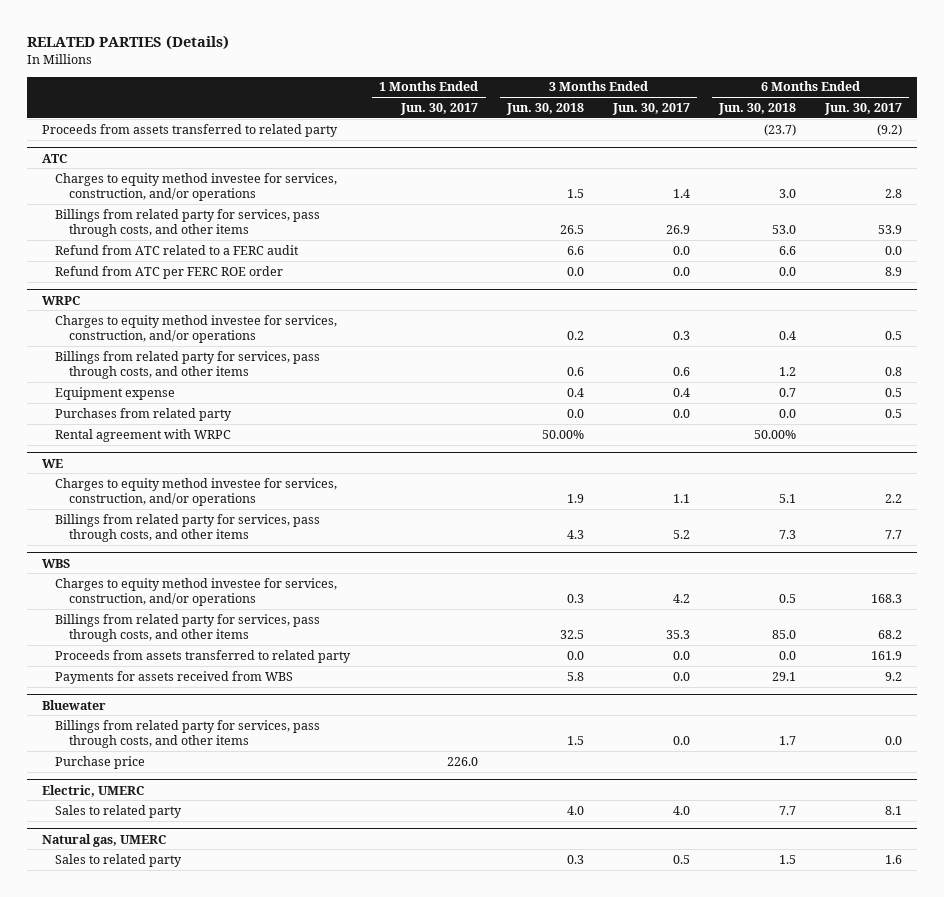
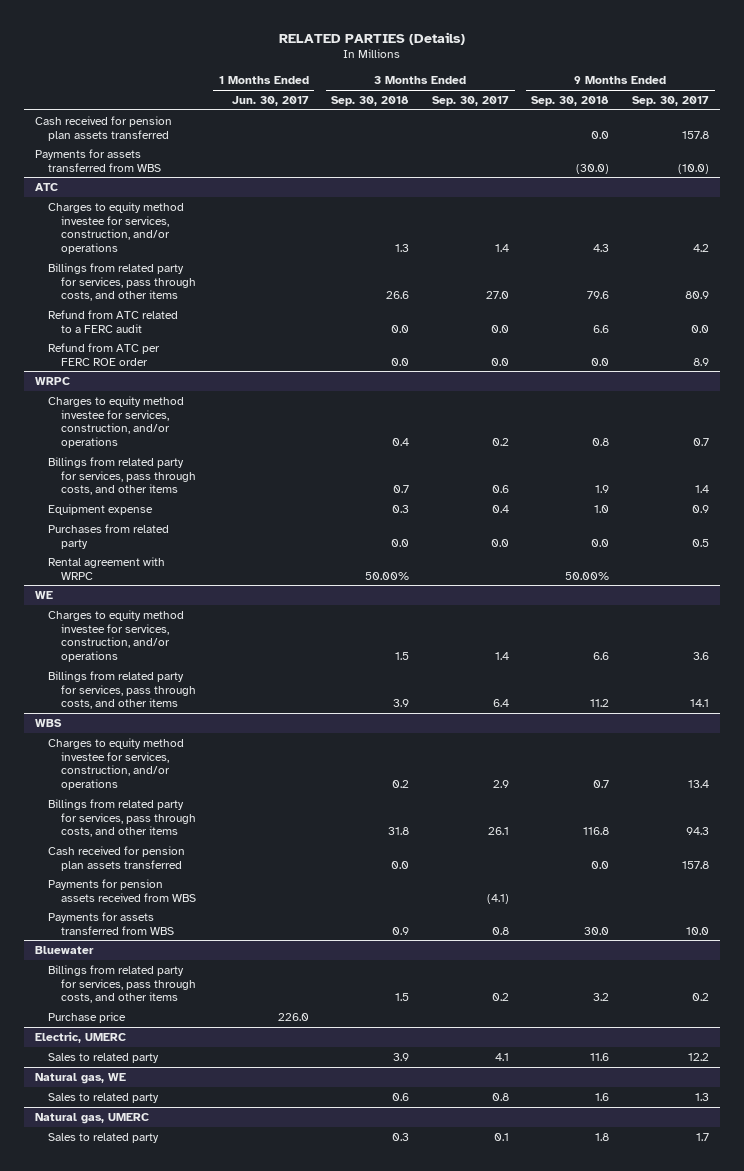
- | 1 Months Ended Jun. 30, 2017 | 3 Months Ended Jun. 30, 2018 | 3 Months Ended Jun. 30, 2017 | 6 Months Ended Jun. 30, 2018 | 6 Months Ended Jun. 30, 2017
+ | 1 Months Ended Jun. 30, 2017 | 3 Months Ended Sep. 30, 2018 | 3 Months Ended Sep. 30, 2017 | 9 Months Ended Sep. 30, 2018 | 9 Months Ended Sep. 30, 2017
- Proceeds from assets transferred to related party | | | | (23.7) | (9.2)
+ Cash received for pension plan assets transferred | | | | 0.0 | 157.8
+ Payments for assets transferred from WBS | | | | (30.0) | (10.0)
@ WBS
- Proceeds from assets transferred to related party | | 0.0 | 0.0 | 0.0 | 161.9
- Payments for assets received from WBS | | 5.8 | 0.0 | 29.1 | 9.2
+ Cash received for pension plan assets transferred | | 0.0 | | 0.0 | 157.8
+ Payments for pension assets received from WBS | | | (4.1) | |
+ Payments for assets transferred from WBS | | 0.9 | 0.8 | 30.0 | 10.0
+ Natural gas, WE
+ Sales to related party | | 0.6 | 0.8 | 1.6 | 1.3

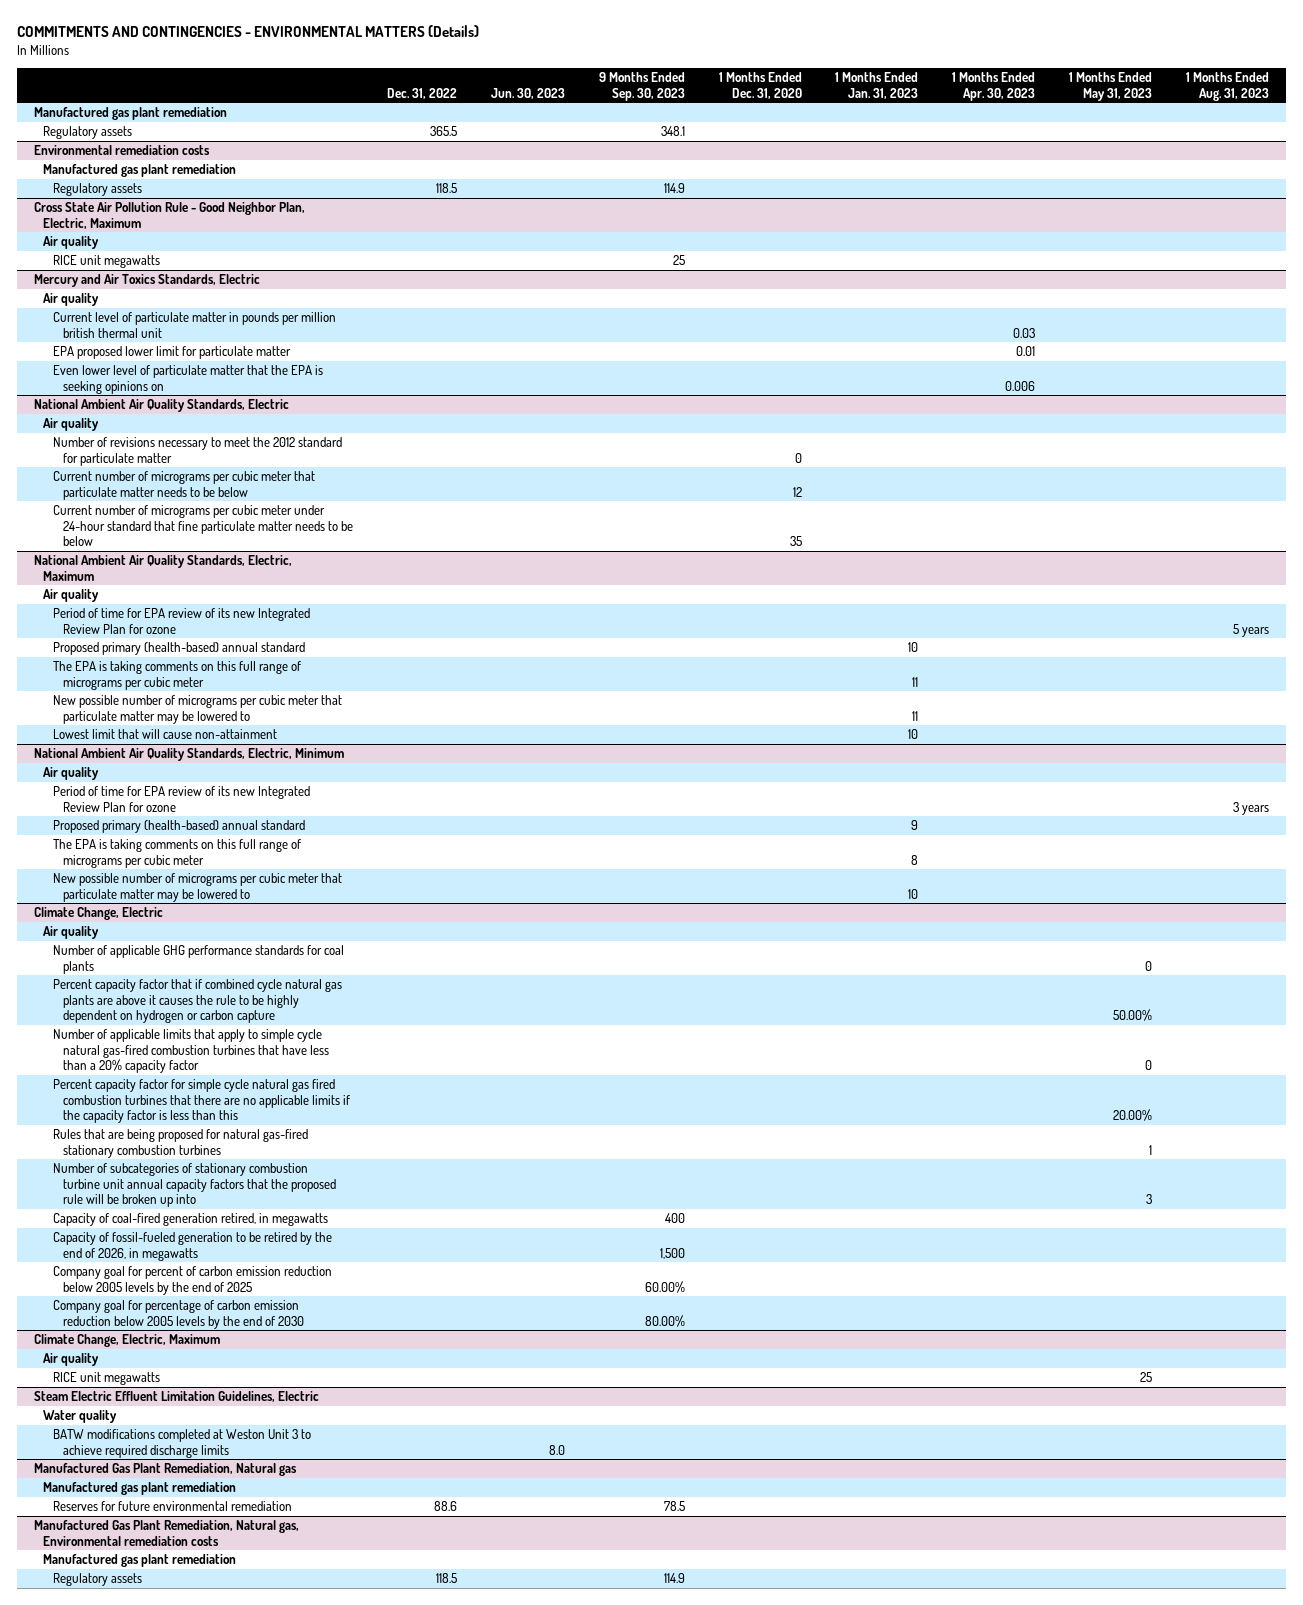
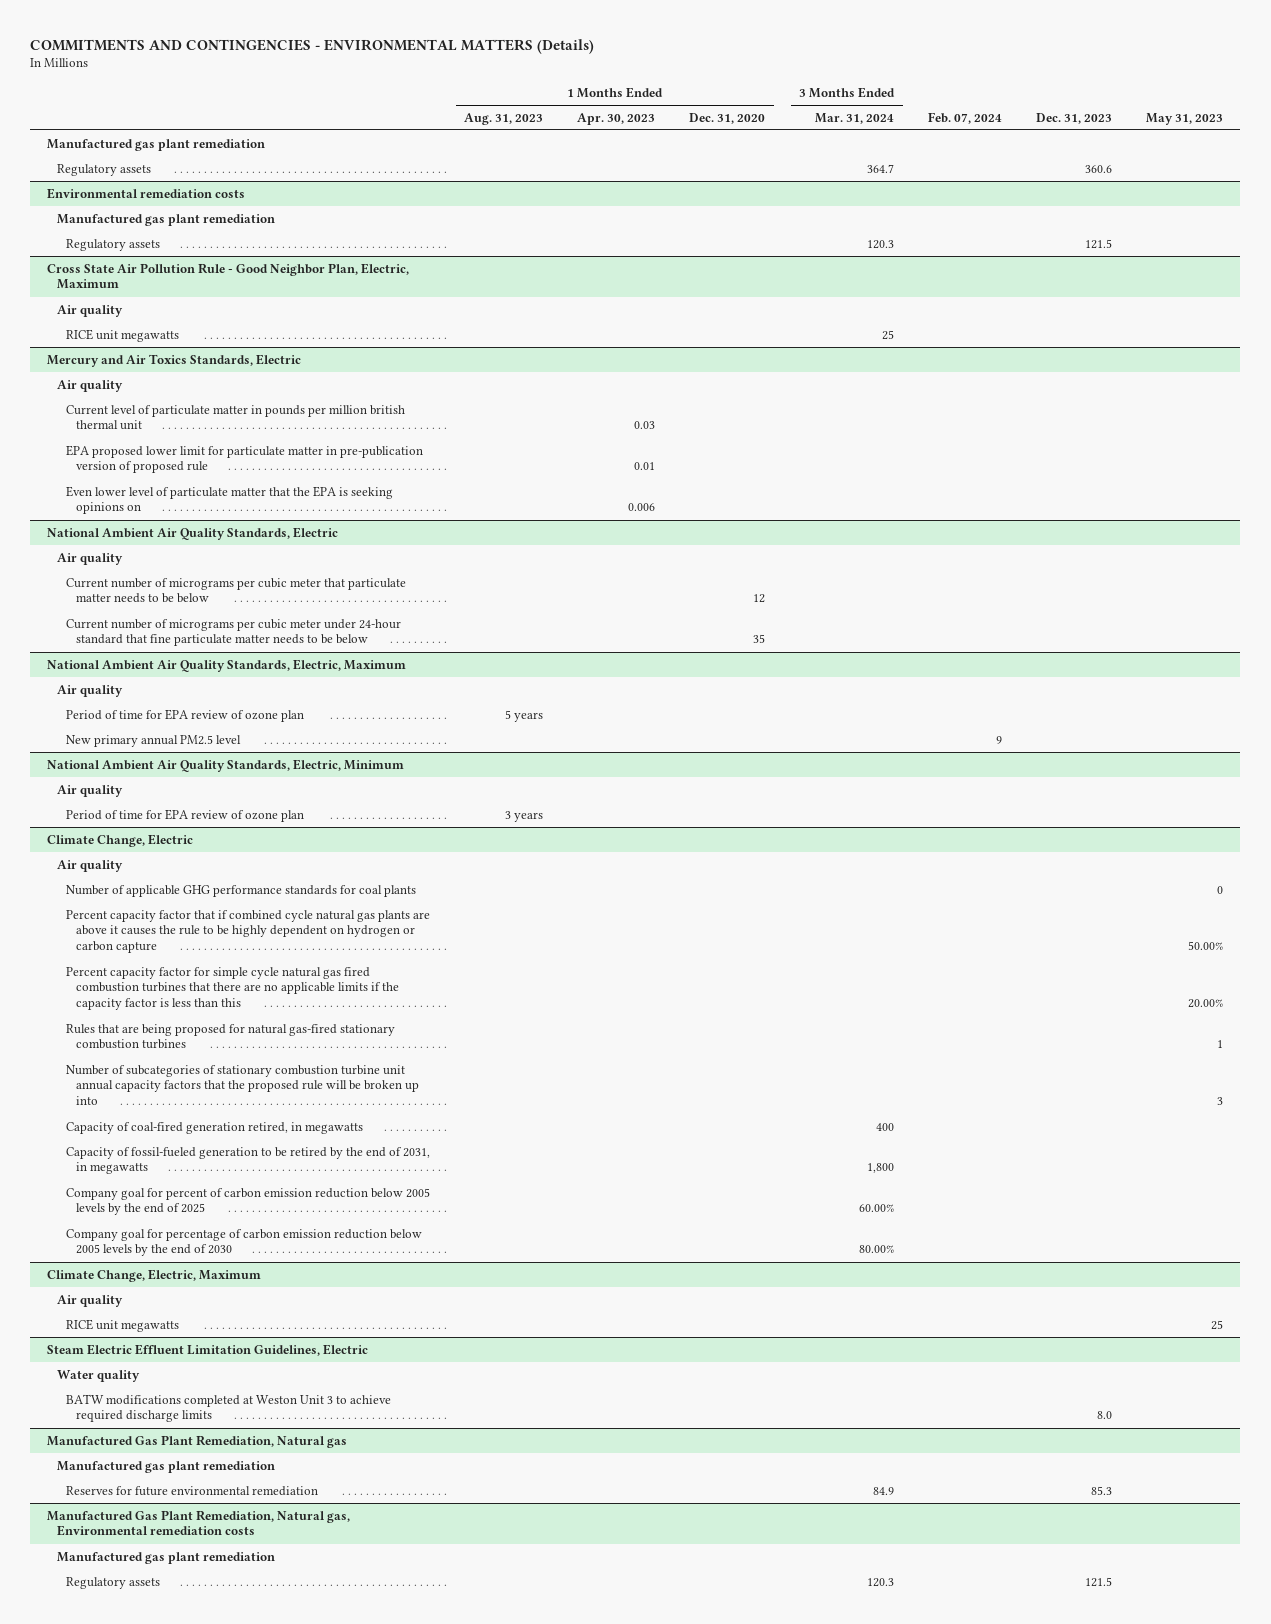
- | Dec. 31, 2022 | Jun. 30, 2023 | 9 Months Ended Sep. 30, 2023 | 1 Months Ended Dec. 31, 2020 | 1 Months Ended Jan. 31, 2023 | 1 Months Ended Apr. 30, 2023 | 1 Months Ended May 31, 2023 | 1 Months Ended Aug. 31, 2023
+ | 1 Months Ended Aug. 31, 2023 | 1 Months Ended Apr. 30, 2023 | 1 Months Ended Dec. 31, 2020 | 3 Months Ended Mar. 31, 2024 | Feb. 07, 2024 | Dec. 31, 2023 | May 31, 2023
@ Mercury and Air Toxics Standards, Electric
- EPA proposed lower limit for particulate matter | | | | | | 0.01 | |
+ EPA proposed lower limit for particulate matter in pre-publication version of proposed rule | | 0.01 | | | | |
@ National Ambient Air Quality Standards, Electric
- Number of revisions necessary to meet the 2012 standard for particulate matter | | | | 0 | | | |
@ National Ambient Air Quality Standards, Electric, Maximum
- Period of time for EPA review of its new Integrated Review Plan for ozone | | | | | | | | 5 years
- Proposed primary (health-based) annual standard | | | | | 10 | | |
- The EPA is taking comments on this full range of micrograms per cubic meter | | | | | 11 | | |
- New possible number of micrograms per cubic meter that particulate matter may be lowered to | | | | | 11 | | |
- Lowest limit that will cause non-attainment | | | | | 10 | | |
+ Period of time for EPA review of ozone plan | 5 years | | | | | |
+ New primary annual PM2.5 level | | | | | 9 | |
@ National Ambient Air Quality Standards, Electric, Minimum
- Period of time for EPA review of its new Integrated Review Plan for ozone | | | | | | | | 3 years
- Proposed primary (health-based) annual standard | | | | | 9 | | |
- The EPA is taking comments on this full range of micrograms per cubic meter | | | | | 8 | | |
- New possible number of micrograms per cubic meter that particulate matter may be lowered to | | | | | 10 | | |
+ Period of time for EPA review of ozone plan | 3 years | | | | | |
@ Climate Change, Electric
- Number of applicable limits that apply to simple cycle natural gas-fired combustion turbines that have less than a 20% capacity factor | | | | | | | 0 |
- Capacity of fossil-fueled generation to be retired by the end of 2026, in megawatts | | | 1,500 | | | | |
+ Capacity of fossil-fueled generation to be retired by the end of 2031, in megawatts | | | | 1,800 | | |

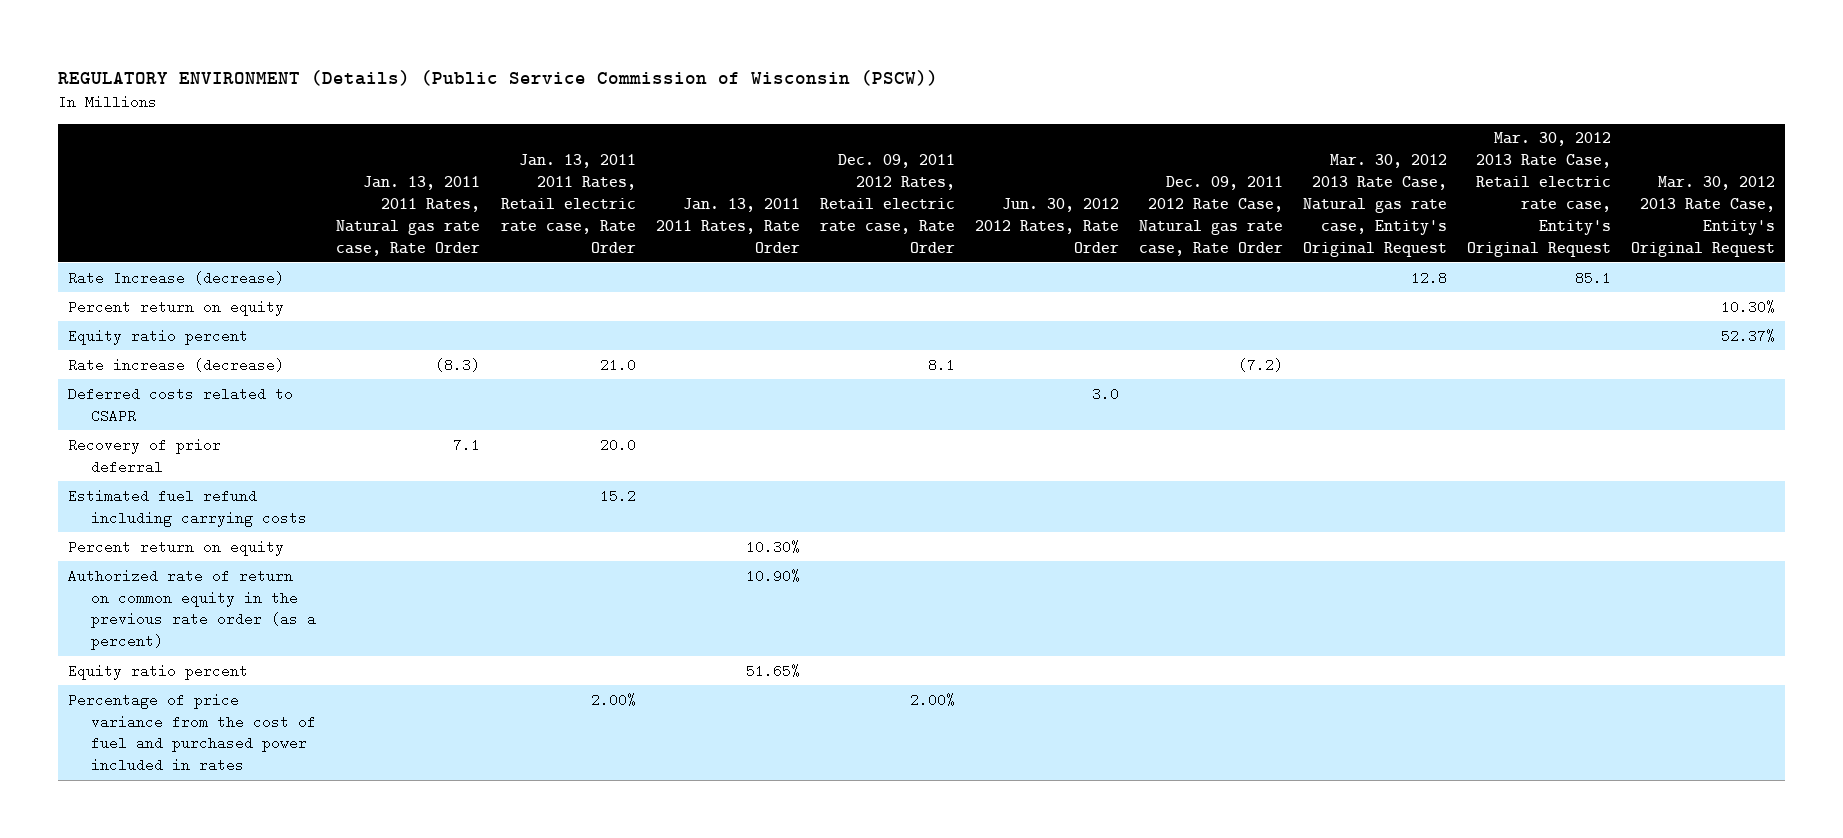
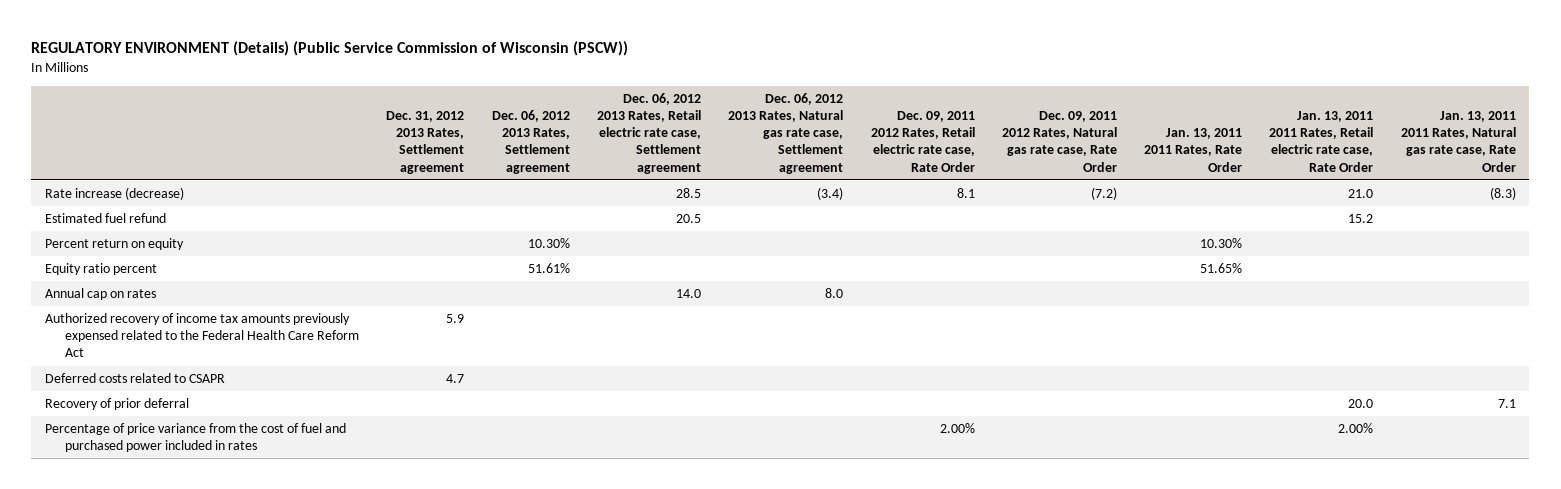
- | Jan. 13, 2011 2011 Rates, Natural gas rate case, Rate Order | Jan. 13, 2011 2011 Rates, Retail electric rate case, Rate Order | Jan. 13, 2011 2011 Rates, Rate Order | Dec. 09, 2011 2012 Rates, Retail electric rate case, Rate Order | Jun. 30, 2012 2012 Rates, Rate Order | Dec. 09, 2011 2012 Rate Case, Natural gas rate case, Rate Order | Mar. 30, 2012 2013 Rate Case, Natural gas rate case, Entity's Original Request | Mar. 30, 2012 2013 Rate Case, Retail electric rate case, Entity's Original Request | Mar. 30, 2012 2013 Rate Case, Entity's Original Request
+ | Dec. 31, 2012 2013 Rates, Settlement agreement | Dec. 06, 2012 2013 Rates, Settlement agreement | Dec. 06, 2012 2013 Rates, Retail electric rate case, Settlement agreement | Dec. 06, 2012 2013 Rates, Natural gas rate case, Settlement agreement | Dec. 09, 2011 2012 Rates, Retail electric rate case, Rate Order | Dec. 09, 2011 2012 Rates, Natural gas rate case, Rate Order | Jan. 13, 2011 2011 Rates, Rate Order | Jan. 13, 2011 2011 Rates, Retail electric rate case, Rate Order | Jan. 13, 2011 2011 Rates, Natural gas rate case, Rate Order
- Rate Increase (decrease) | | | | | | | 12.8 | 85.1 |
- Percent return on equity | | | | | | | | | 10.30%
- Equity ratio percent | | | | | | | | | 52.37%
- Estimated fuel refund including carrying costs | | 15.2 | | | | | | |
+ Estimated fuel refund | | | 20.5 | | | | | 15.2 |
- Authorized rate of return on common equity in the previous rate order (as a percent) | | | 10.90% | | | | | |
+ Annual cap on rates | | | 14.0 | 8.0 | | | | |
+ Authorized recovery of income tax amounts previously expensed related to the Federal Health Care Reform Act | 5.9 | | | | | | | |
moved down: Deferred costs related to CSAPR | 4.7 | | | | | | | |
moved down: Recovery of prior deferral | | | | | | | | 20.0 | 7.1

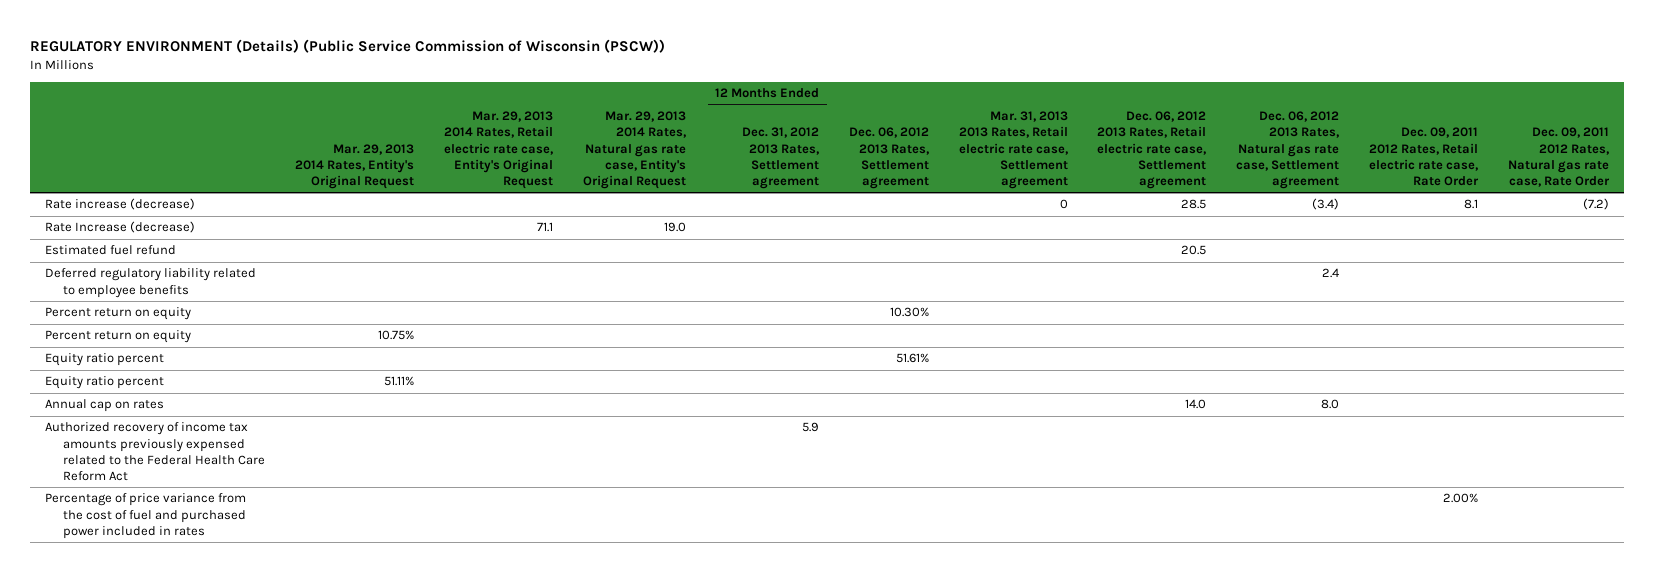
- | Dec. 31, 2012 2013 Rates, Settlement agreement | Dec. 06, 2012 2013 Rates, Settlement agreement | Dec. 06, 2012 2013 Rates, Retail electric rate case, Settlement agreement | Dec. 06, 2012 2013 Rates, Natural gas rate case, Settlement agreement | Dec. 09, 2011 2012 Rates, Retail electric rate case, Rate Order | Dec. 09, 2011 2012 Rates, Natural gas rate case, Rate Order | Jan. 13, 2011 2011 Rates, Rate Order | Jan. 13, 2011 2011 Rates, Retail electric rate case, Rate Order | Jan. 13, 2011 2011 Rates, Natural gas rate case, Rate Order
+ | Mar. 29, 2013 2014 Rates, Entity's Original Request | Mar. 29, 2013 2014 Rates, Retail electric rate case, Entity's Original Request | Mar. 29, 2013 2014 Rates, Natural gas rate case, Entity's Original Request | 12 Months Ended Dec. 31, 2012 2013 Rates, Settlement agreement | Dec. 06, 2012 2013 Rates, Settlement agreement | Mar. 31, 2013 2013 Rates, Retail electric rate case, Settlement agreement | Dec. 06, 2012 2013 Rates, Retail electric rate case, Settlement agreement | Dec. 06, 2012 2013 Rates, Natural gas rate case, Settlement agreement | Dec. 09, 2011 2012 Rates, Retail electric rate case, Rate Order | Dec. 09, 2011 2012 Rates, Natural gas rate case, Rate Order
+ Rate Increase (decrease) | | 71.1 | 19.0 | | | | | | |
+ Deferred regulatory liability related to employee benefits | | | | | | | | 2.4 | |
+ Percent return on equity | 10.75% | | | | | | | | |
+ Equity ratio percent | 51.11% | | | | | | | | |
- Deferred costs related to CSAPR | 4.7 | | | | | | | |
- Recovery of prior deferral | | | | | | | | 20.0 | 7.1

